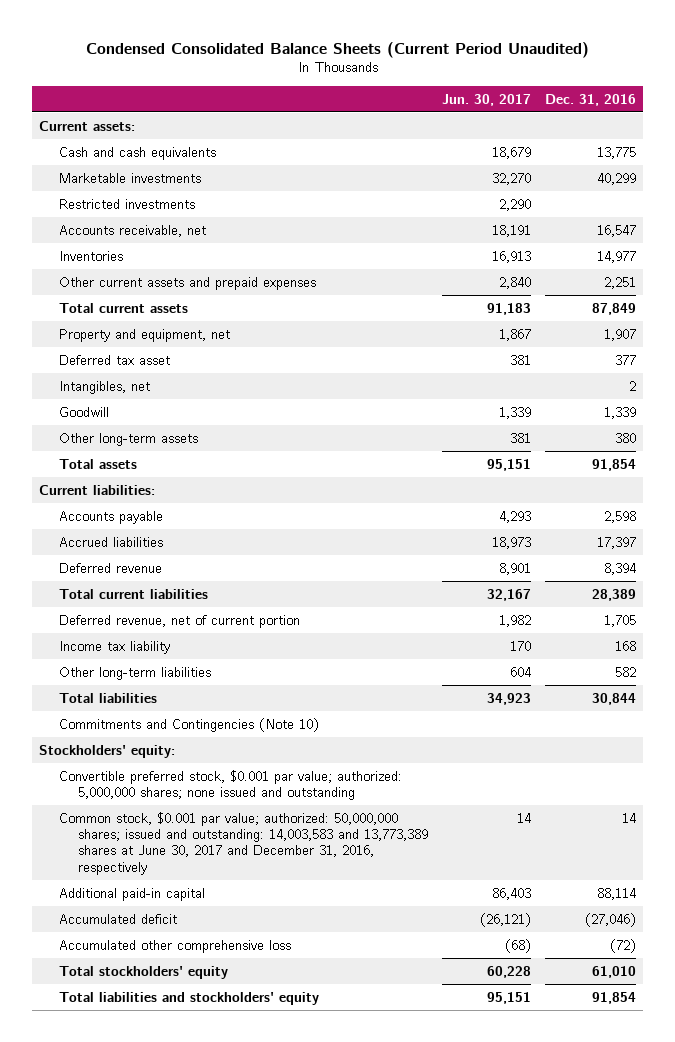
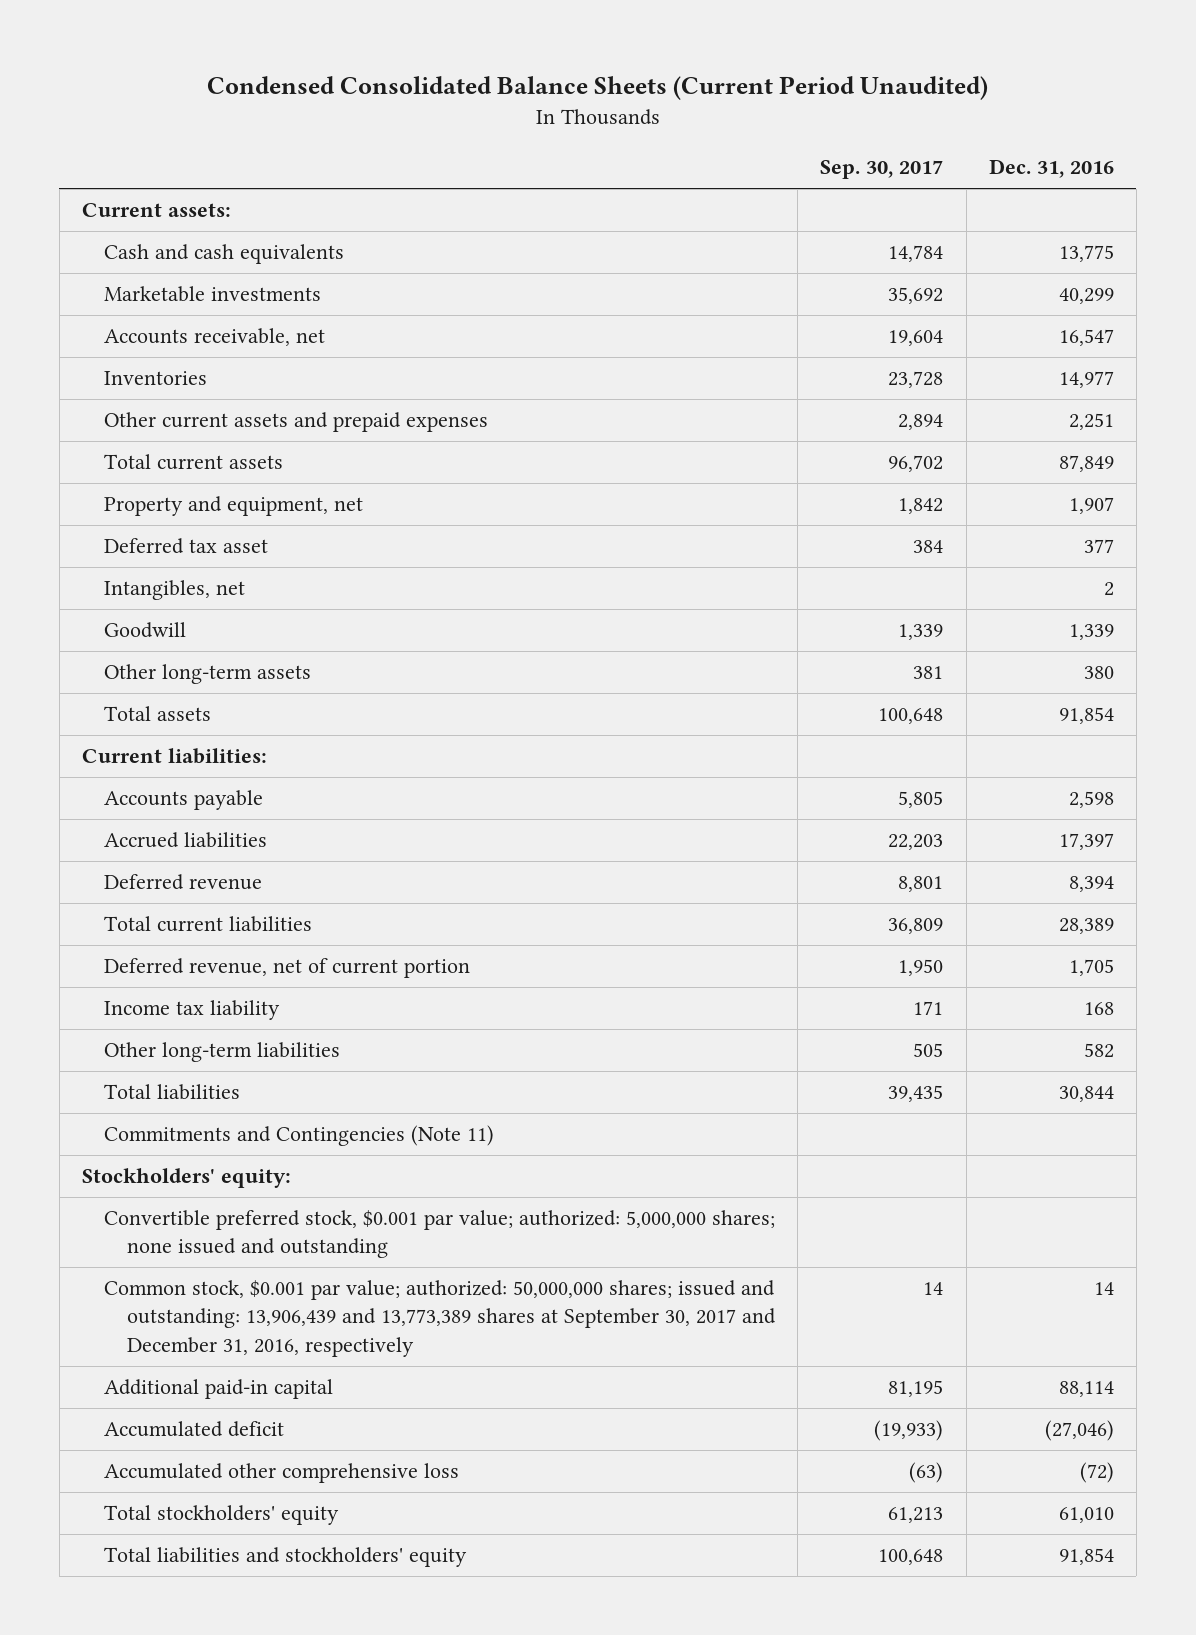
- | Jun. 30, 2017 | Dec. 31, 2016
+ | Sep. 30, 2017 | Dec. 31, 2016
- Restricted investments | 2,290 |
- Commitments and Contingencies (Note 10)
+ Commitments and Contingencies (Note 11)
- Common stock, $0.001 par value; authorized: 50,000,000 shares; issued and outstanding: 14,003,583 and 13,773,389 shares at June 30, 2017 and December 31, 2016, respectively | 14 | 14
+ Common stock, $0.001 par value; authorized: 50,000,000 shares; issued and outstanding: 13,906,439 and 13,773,389 shares at September 30, 2017 and December 31, 2016, respectively | 14 | 14

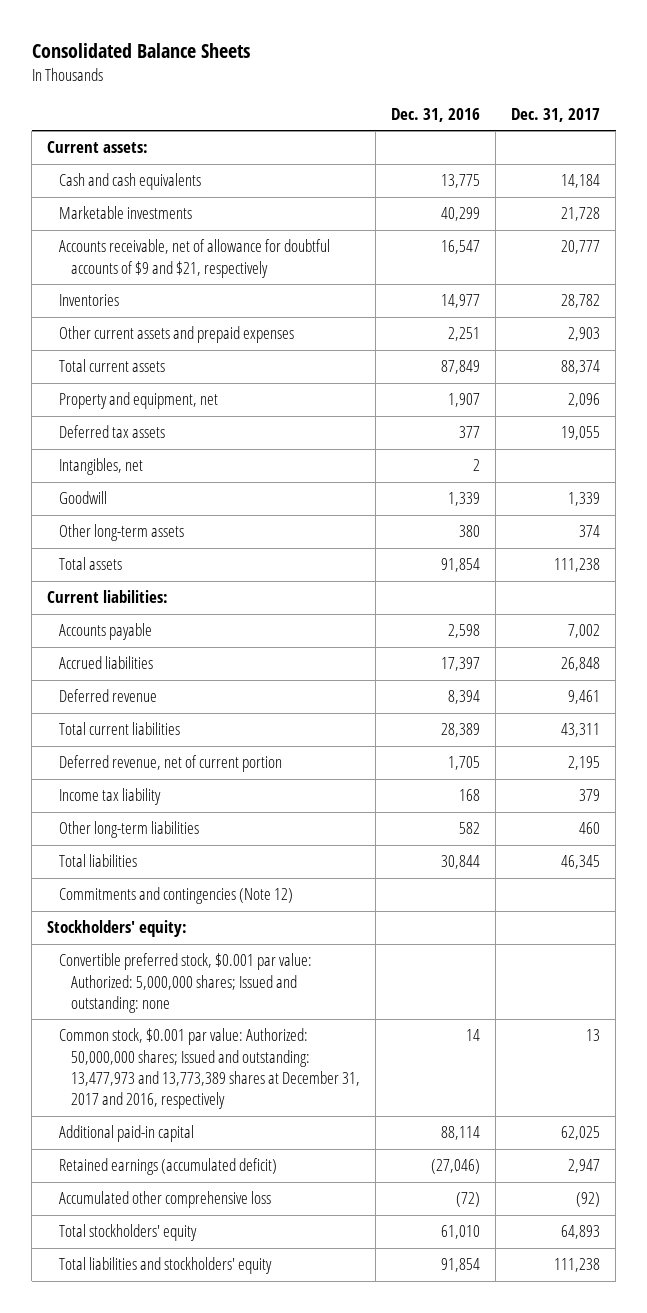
- Condensed Consolidated Balance Sheets (Current Period Unaudited)
+ Consolidated Balance Sheets
- | Sep. 30, 2017 | Dec. 31, 2016
+ | Dec. 31, 2016 | Dec. 31, 2017
- Accounts receivable, net | 19,604 | 16,547
+ Accounts receivable, net of allowance for doubtful accounts of $9 and $21, respectively | 16,547 | 20,777
- Deferred tax asset | 384 | 377
+ Deferred tax assets | 377 | 19,055
- Commitments and Contingencies (Note 11)
+ Commitments and contingencies (Note 12)
- Convertible preferred stock, $0.001 par value; authorized: 5,000,000 shares; none issued and outstanding
- Common stock, $0.001 par value; authorized: 50,000,000 shares; issued and outstanding: 13,906,439 and 13,773,389 shares at September 30, 2017 and December 31, 2016, respectively | 14 | 14
+ Convertible preferred stock, $0.001 par value: Authorized: 5,000,000 shares; Issued and outstanding: none
+ Common stock, $0.001 par value: Authorized: 50,000,000 shares; Issued and outstanding: 13,477,973 and 13,773,389 shares at December 31, 2017 and 2016, respectively | 14 | 13
- Accumulated deficit | (19,933) | (27,046)
+ Retained earnings (accumulated deficit) | (27,046) | 2,947

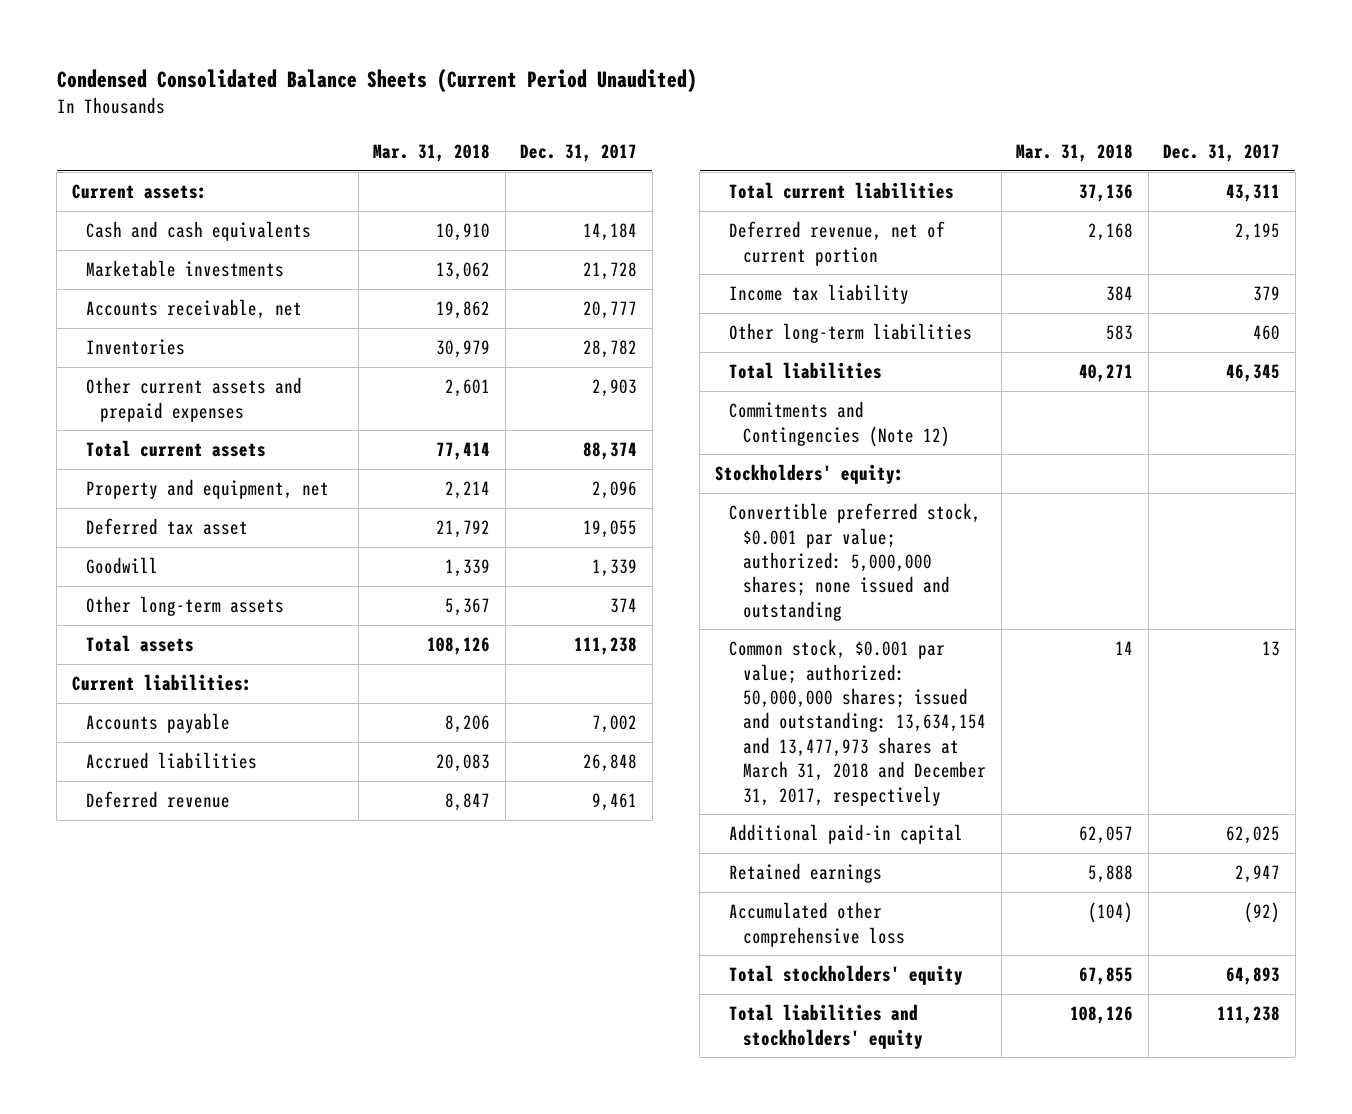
- Consolidated Balance Sheets
+ Condensed Consolidated Balance Sheets (Current Period Unaudited)
- | Dec. 31, 2016 | Dec. 31, 2017
+ | Mar. 31, 2018 | Dec. 31, 2017
- Accounts receivable, net of allowance for doubtful accounts of $9 and $21, respectively | 16,547 | 20,777
+ Accounts receivable, net | 19,862 | 20,777
- Deferred tax assets | 377 | 19,055
- Intangibles, net | 2 |
+ Deferred tax asset | 21,792 | 19,055
- Commitments and contingencies (Note 12)
+ Commitments and Contingencies (Note 12)
- Convertible preferred stock, $0.001 par value: Authorized: 5,000,000 shares; Issued and outstanding: none
- Common stock, $0.001 par value: Authorized: 50,000,000 shares; Issued and outstanding: 13,477,973 and 13,773,389 shares at December 31, 2017 and 2016, respectively | 14 | 13
+ Convertible preferred stock, $0.001 par value; authorized: 5,000,000 shares; none issued and outstanding
+ Common stock, $0.001 par value; authorized: 50,000,000 shares; issued and outstanding: 13,634,154 and 13,477,973 shares at March 31, 2018 and December 31, 2017, respectively | 14 | 13
- Retained earnings (accumulated deficit) | (27,046) | 2,947
+ Retained earnings | 5,888 | 2,947

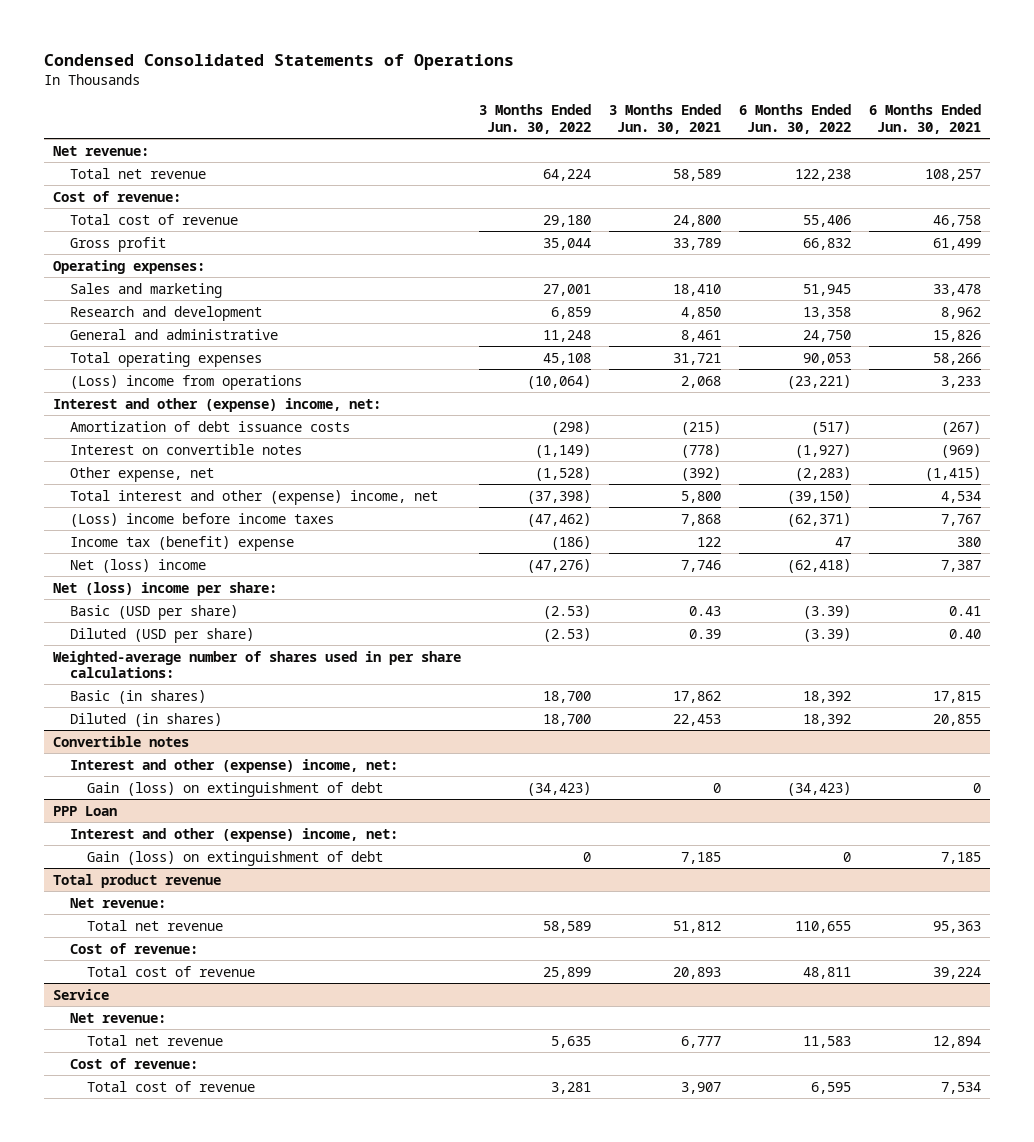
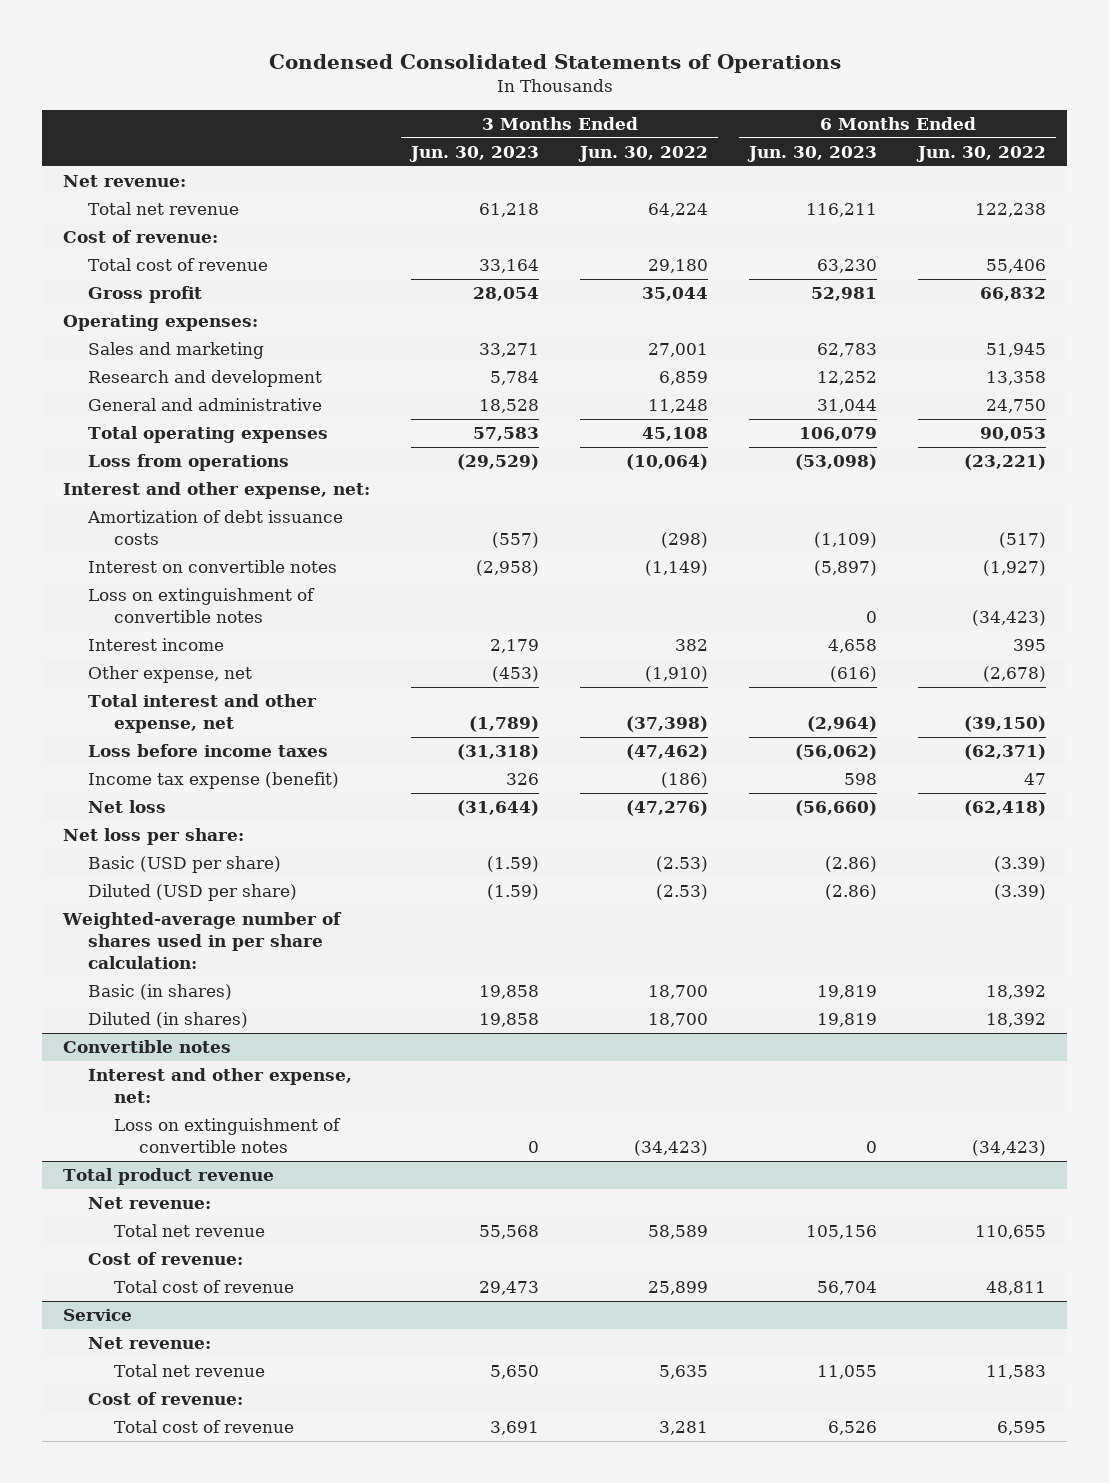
- | 3 Months Ended Jun. 30, 2022 | 3 Months Ended Jun. 30, 2021 | 6 Months Ended Jun. 30, 2022 | 6 Months Ended Jun. 30, 2021
+ | 3 Months Ended Jun. 30, 2023 | 3 Months Ended Jun. 30, 2022 | 6 Months Ended Jun. 30, 2023 | 6 Months Ended Jun. 30, 2022
- (Loss) income from operations | (10,064) | 2,068 | (23,221) | 3,233
- Interest and other (expense) income, net:
+ Loss from operations | (29,529) | (10,064) | (53,098) | (23,221)
+ Interest and other expense, net:
- Other expense, net | (1,528) | (392) | (2,283) | (1,415)
- Total interest and other (expense) income, net | (37,398) | 5,800 | (39,150) | 4,534
- (Loss) income before income taxes | (47,462) | 7,868 | (62,371) | 7,767
- Income tax (benefit) expense | (186) | 122 | 47 | 380
- Net (loss) income | (47,276) | 7,746 | (62,418) | 7,387
- Net (loss) income per share:
+ Loss on extinguishment of convertible notes | | | 0 | (34,423)
+ Interest income | 2,179 | 382 | 4,658 | 395
+ Other expense, net | (453) | (1,910) | (616) | (2,678)
+ Total interest and other expense, net | (1,789) | (37,398) | (2,964) | (39,150)
+ Loss before income taxes | (31,318) | (47,462) | (56,062) | (62,371)
+ Income tax expense (benefit) | 326 | (186) | 598 | 47
+ Net loss | (31,644) | (47,276) | (56,660) | (62,418)
+ Net loss per share:
- Weighted-average number of shares used in per share calculations:
+ Weighted-average number of shares used in per share calculation:
@ Convertible notes
- Interest and other (expense) income, net:
- Gain (loss) on extinguishment of debt | (34,423) | 0 | (34,423) | 0
- PPP Loan
- Interest and other (expense) income, net:
- Gain (loss) on extinguishment of debt | 0 | 7,185 | 0 | 7,185
@ Convertible notes
+ Interest and other expense, net:
+ Loss on extinguishment of convertible notes | 0 | (34,423) | 0 | (34,423)

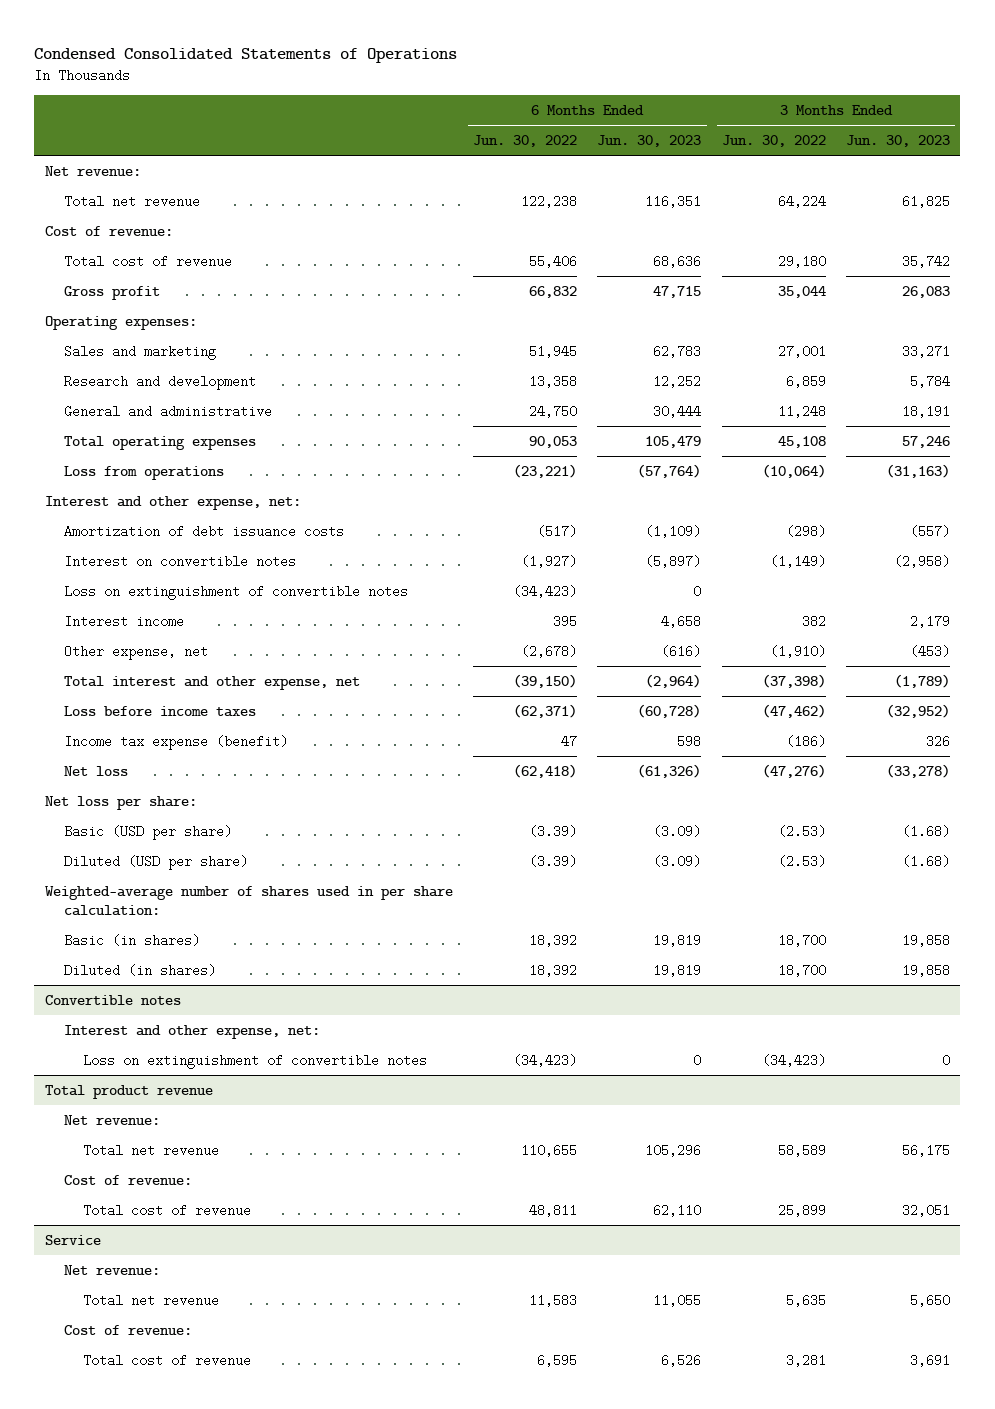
- | 3 Months Ended Jun. 30, 2023 | 3 Months Ended Jun. 30, 2022 | 6 Months Ended Jun. 30, 2023 | 6 Months Ended Jun. 30, 2022
+ | 6 Months Ended Jun. 30, 2022 | 6 Months Ended Jun. 30, 2023 | 3 Months Ended Jun. 30, 2022 | 3 Months Ended Jun. 30, 2023
- Total net revenue | 61,218 | 64,224 | 116,211 | 122,238
+ Total net revenue | 122,238 | 116,351 | 64,224 | 61,825
- Total cost of revenue | 33,164 | 29,180 | 63,230 | 55,406
- Gross profit | 28,054 | 35,044 | 52,981 | 66,832
+ Total cost of revenue | 55,406 | 68,636 | 29,180 | 35,742
+ Gross profit | 66,832 | 47,715 | 35,044 | 26,083
- General and administrative | 18,528 | 11,248 | 31,044 | 24,750
- Total operating expenses | 57,583 | 45,108 | 106,079 | 90,053
- Loss from operations | (29,529) | (10,064) | (53,098) | (23,221)
+ General and administrative | 24,750 | 30,444 | 11,248 | 18,191
+ Total operating expenses | 90,053 | 105,479 | 45,108 | 57,246
+ Loss from operations | (23,221) | (57,764) | (10,064) | (31,163)
- Loss before income taxes | (31,318) | (47,462) | (56,062) | (62,371)
+ Loss before income taxes | (62,371) | (60,728) | (47,462) | (32,952)
- Net loss | (31,644) | (47,276) | (56,660) | (62,418)
+ Net loss | (62,418) | (61,326) | (47,276) | (33,278)
- Basic (USD per share) | (1.59) | (2.53) | (2.86) | (3.39)
- Diluted (USD per share) | (1.59) | (2.53) | (2.86) | (3.39)
+ Basic (USD per share) | (3.39) | (3.09) | (2.53) | (1.68)
+ Diluted (USD per share) | (3.39) | (3.09) | (2.53) | (1.68)
@ Total product revenue
- Total net revenue | 55,568 | 58,589 | 105,156 | 110,655
+ Total net revenue | 110,655 | 105,296 | 58,589 | 56,175
- Total cost of revenue | 29,473 | 25,899 | 56,704 | 48,811
+ Total cost of revenue | 48,811 | 62,110 | 25,899 | 32,051

